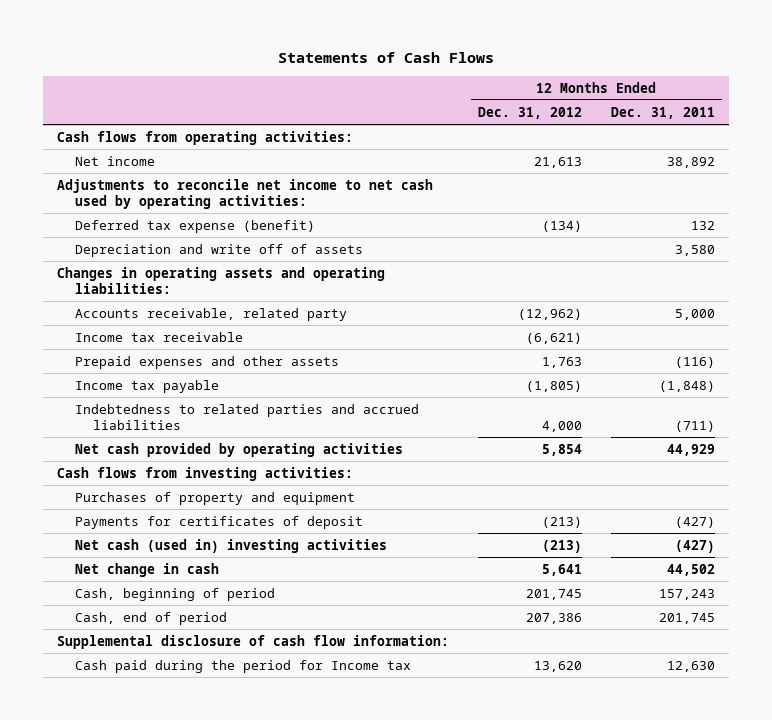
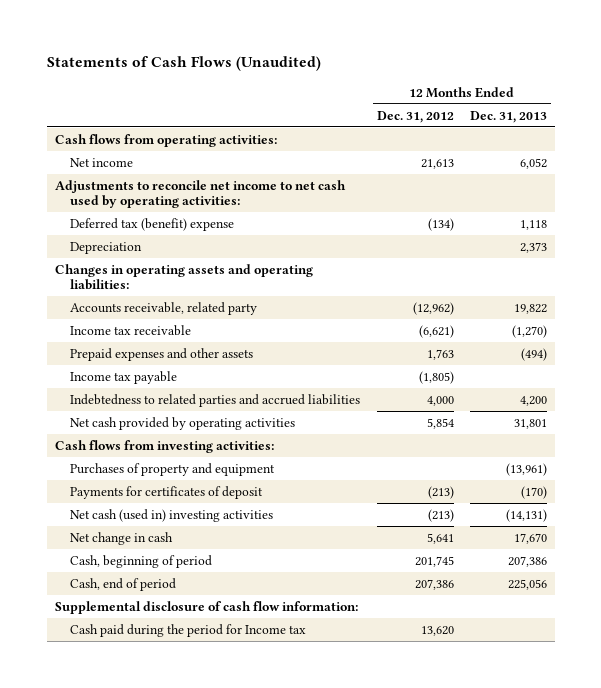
- Statements of Cash Flows
+ Statements of Cash Flows (Unaudited)
- | 12 Months Ended Dec. 31, 2012 | 12 Months Ended Dec. 31, 2011
+ | 12 Months Ended Dec. 31, 2012 | 12 Months Ended Dec. 31, 2013
- Deferred tax expense (benefit) | (134) | 132
- Depreciation and write off of assets | | 3,580
+ Deferred tax (benefit) expense | (134) | 1,118
+ Depreciation | | 2,373

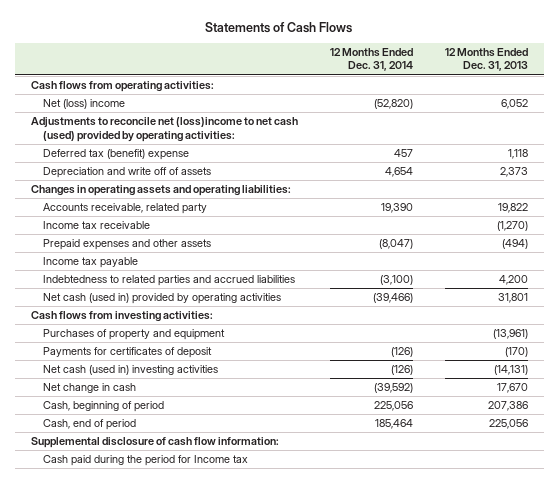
- Statements of Cash Flows (Unaudited)
+ Statements of Cash Flows
- | 12 Months Ended Dec. 31, 2012 | 12 Months Ended Dec. 31, 2013
+ | 12 Months Ended Dec. 31, 2014 | 12 Months Ended Dec. 31, 2013
- Net income | 21,613 | 6,052
- Adjustments to reconcile net income to net cash used by operating activities:
+ Net (loss) income | (52,820) | 6,052
+ Adjustments to reconcile net (loss)income to net cash (used) provided by operating activities:
- Depreciation | | 2,373
+ Depreciation and write off of assets | 4,654 | 2,373
- Net cash provided by operating activities | 5,854 | 31,801
+ Net cash (used in) provided by operating activities | (39,466) | 31,801

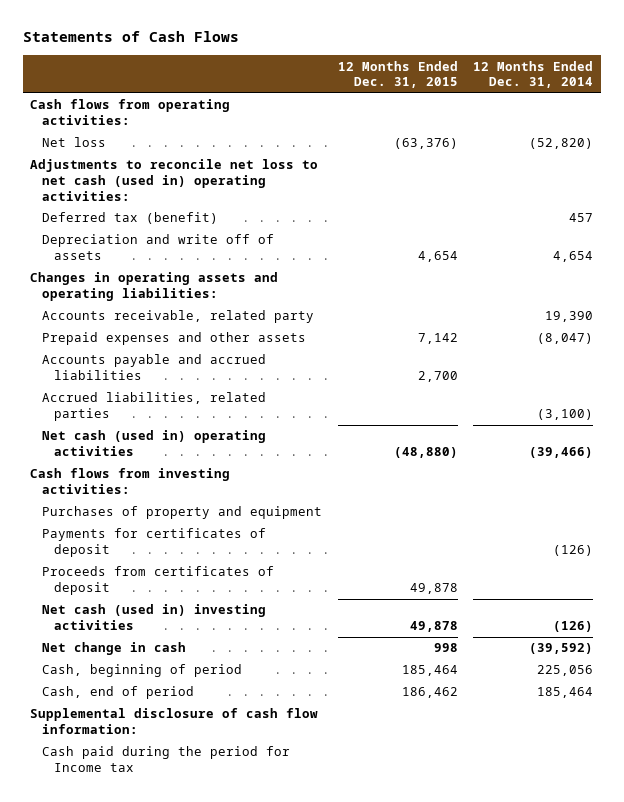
- | 12 Months Ended Dec. 31, 2014 | 12 Months Ended Dec. 31, 2013
+ | 12 Months Ended Dec. 31, 2015 | 12 Months Ended Dec. 31, 2014
- Net (loss) income | (52,820) | 6,052
- Adjustments to reconcile net (loss)income to net cash (used) provided by operating activities:
- Deferred tax (benefit) expense | 457 | 1,118
+ Net loss | (63,376) | (52,820)
+ Adjustments to reconcile net loss to net cash (used in) operating activities:
+ Deferred tax (benefit) | | 457
- Income tax receivable | | (1,270)
- Income tax payable
- Indebtedness to related parties and accrued liabilities | (3,100) | 4,200
- Net cash (used in) provided by operating activities | (39,466) | 31,801
+ Accounts payable and accrued liabilities | 2,700 |
+ Accrued liabilities, related parties | | (3,100)
+ Net cash (used in) operating activities | (48,880) | (39,466)
+ Proceeds from certificates of deposit | 49,878 |

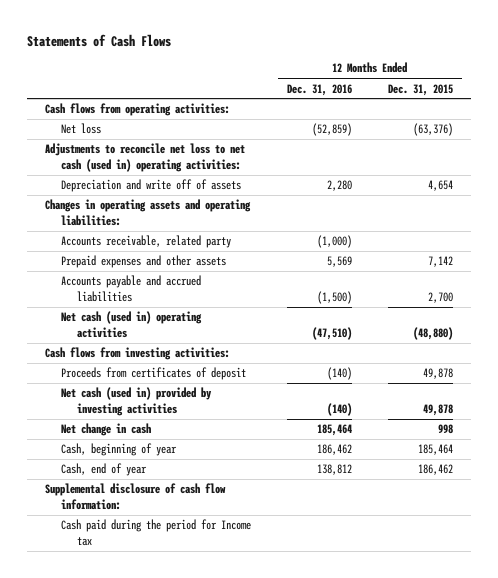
- | 12 Months Ended Dec. 31, 2015 | 12 Months Ended Dec. 31, 2014
+ | 12 Months Ended Dec. 31, 2016 | 12 Months Ended Dec. 31, 2015
- Deferred tax (benefit) | | 457
- Accrued liabilities, related parties | | (3,100)
- Purchases of property and equipment
- Payments for certificates of deposit | | (126)
- Net cash (used in) investing activities | 49,878 | (126)
+ Net cash (used in) provided by investing activities | (140) | 49,878
- Cash, beginning of period | 185,464 | 225,056
- Cash, end of period | 186,462 | 185,464
+ Cash, beginning of year | 186,462 | 185,464
+ Cash, end of year | 138,812 | 186,462

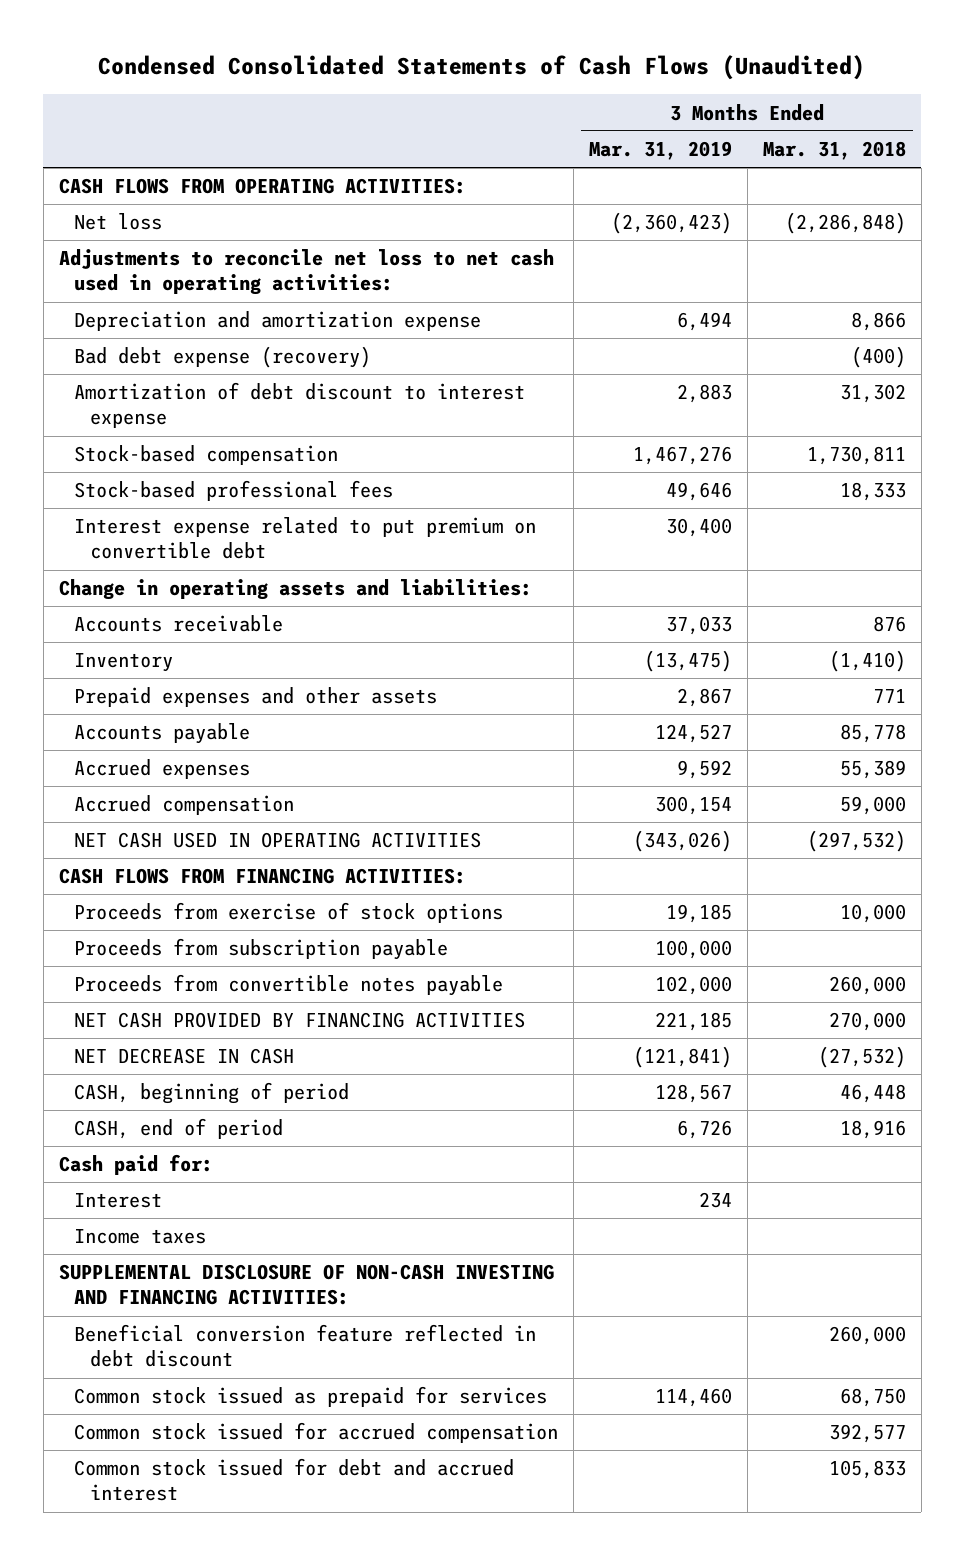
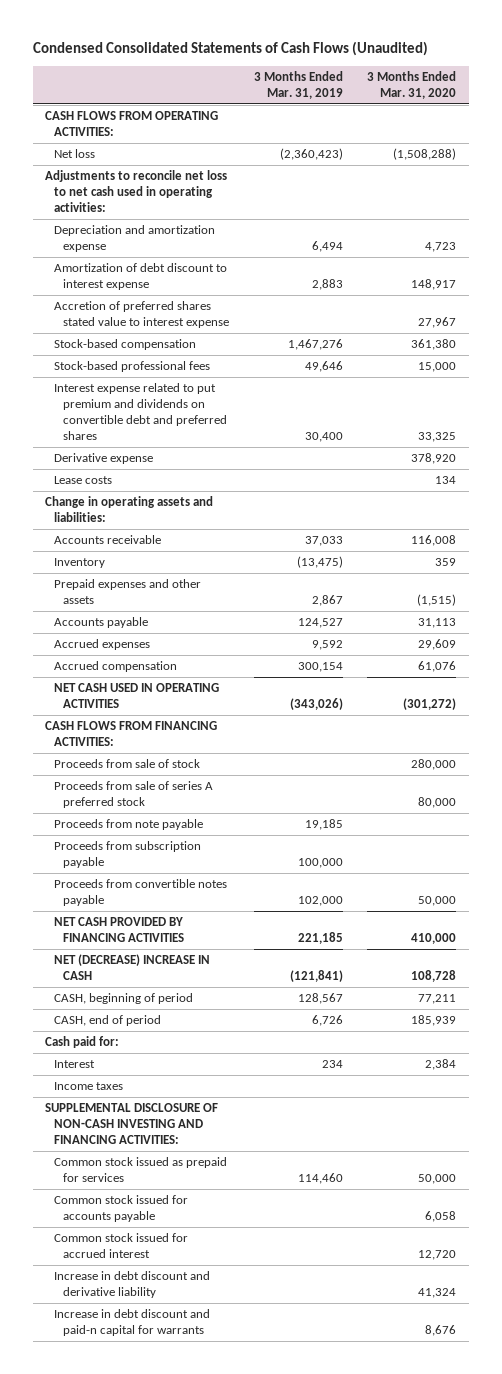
- | 3 Months Ended Mar. 31, 2019 | 3 Months Ended Mar. 31, 2018
+ | 3 Months Ended Mar. 31, 2019 | 3 Months Ended Mar. 31, 2020
- Bad debt expense (recovery) | | (400)
+ Accretion of preferred shares stated value to interest expense | | 27,967
- Interest expense related to put premium on convertible debt | 30,400 |
+ Interest expense related to put premium and dividends on convertible debt and preferred shares | 30,400 | 33,325
+ Derivative expense | | 378,920
+ Lease costs | | 134
- Proceeds from exercise of stock options | 19,185 | 10,000
+ Proceeds from sale of stock | | 280,000
+ Proceeds from sale of series A preferred stock | | 80,000
+ Proceeds from note payable | 19,185 |
- NET DECREASE IN CASH | (121,841) | (27,532)
+ NET (DECREASE) INCREASE IN CASH | (121,841) | 108,728
- Beneficial conversion feature reflected in debt discount | | 260,000
- Common stock issued for accrued compensation | | 392,577
- Common stock issued for debt and accrued interest | | 105,833
+ Common stock issued for accounts payable | | 6,058
+ Common stock issued for accrued interest | | 12,720
+ Increase in debt discount and derivative liability | | 41,324
+ Increase in debt discount and paid-n capital for warrants | | 8,676

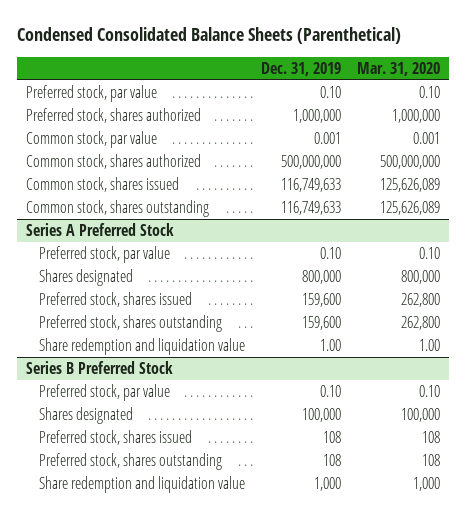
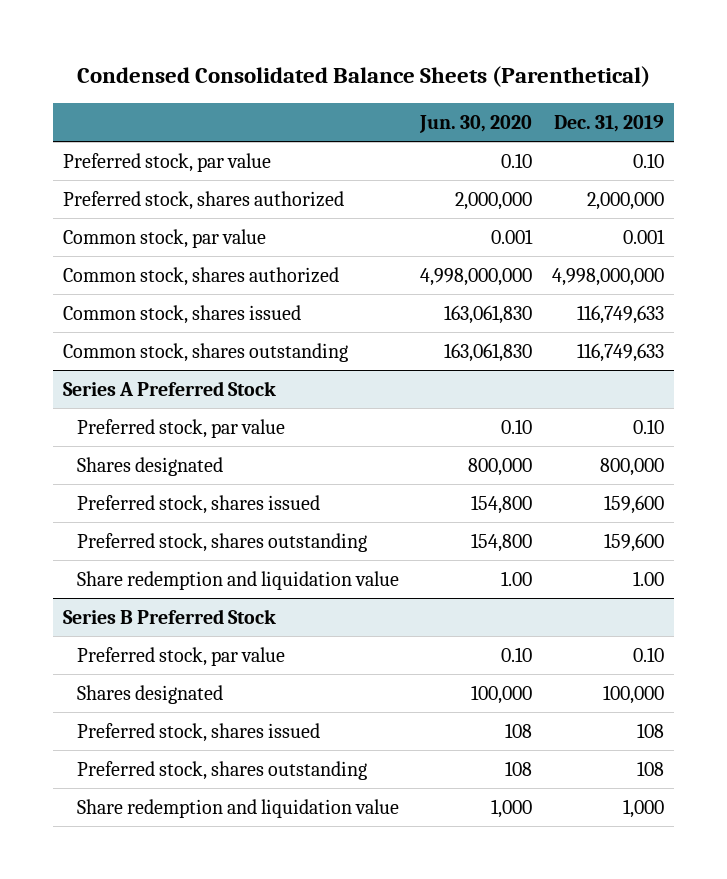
- | Dec. 31, 2019 | Mar. 31, 2020
+ | Jun. 30, 2020 | Dec. 31, 2019
- Preferred stock, shares authorized | 1,000,000 | 1,000,000
+ Preferred stock, shares authorized | 2,000,000 | 2,000,000
- Common stock, shares authorized | 500,000,000 | 500,000,000
+ Common stock, shares authorized | 4,998,000,000 | 4,998,000,000

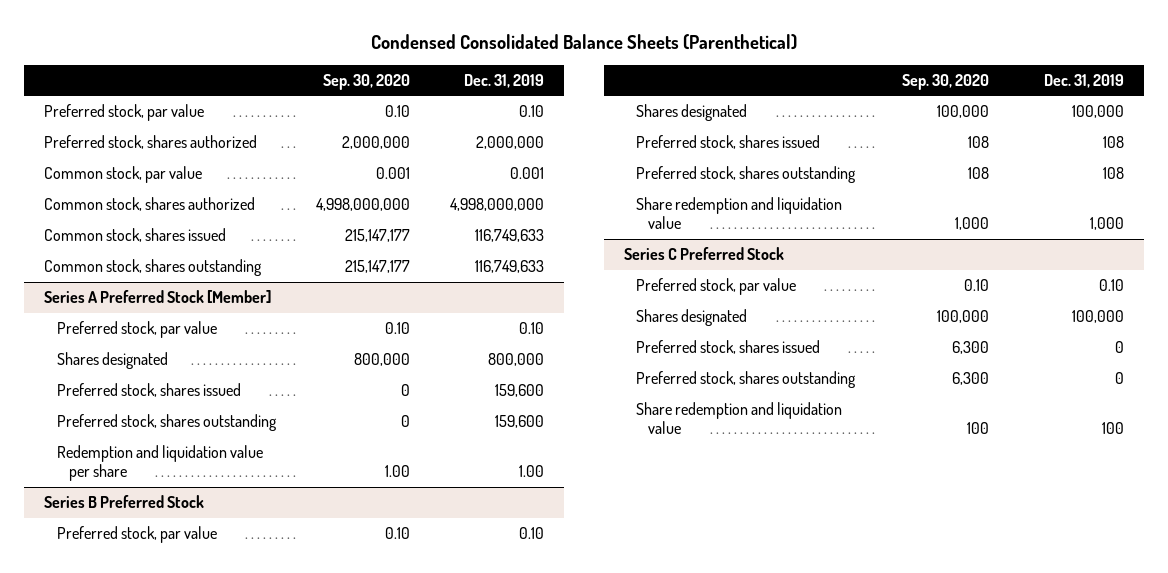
- | Jun. 30, 2020 | Dec. 31, 2019
+ | Sep. 30, 2020 | Dec. 31, 2019
- Series A Preferred Stock
+ Series A Preferred Stock [Member]
- Share redemption and liquidation value | 1.00 | 1.00
+ Redemption and liquidation value per share | 1.00 | 1.00
+ Series C Preferred Stock
+ Preferred stock, par value | 0.10 | 0.10
+ Shares designated | 100,000 | 100,000
+ Preferred stock, shares issued | 6,300 | 0
+ Preferred stock, shares outstanding | 6,300 | 0
+ Share redemption and liquidation value | 100 | 100

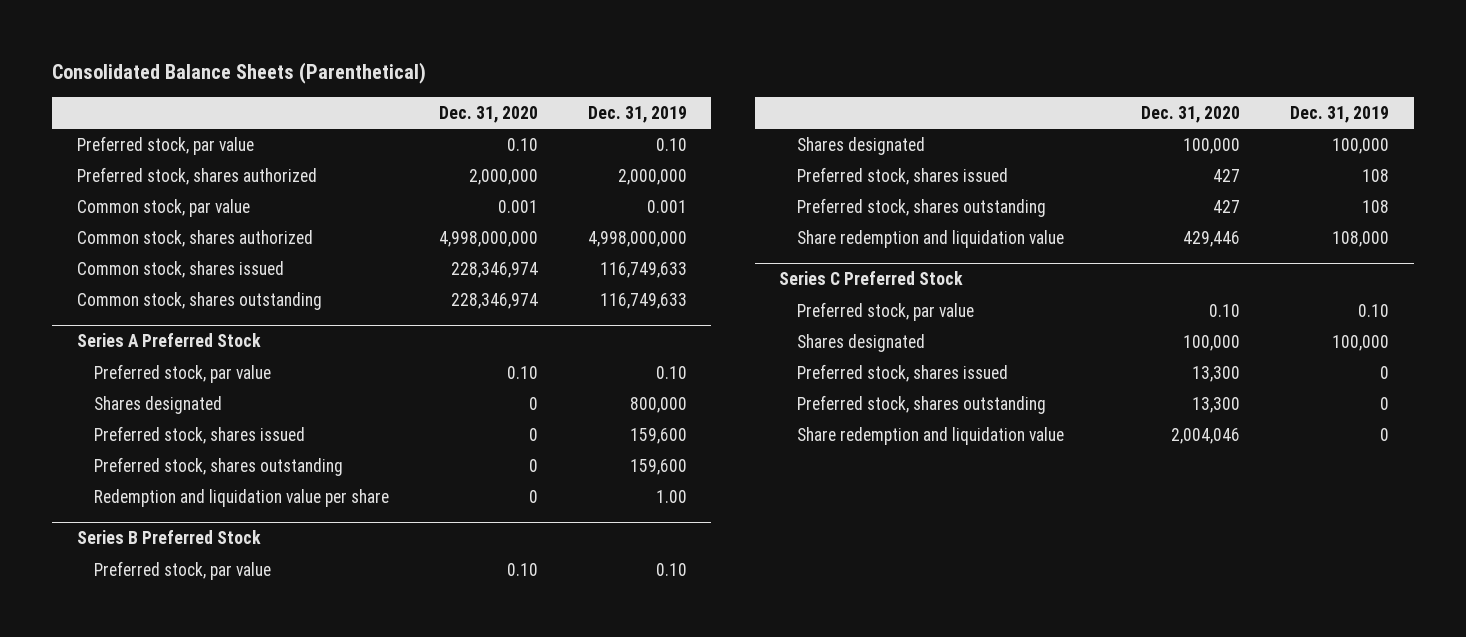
- Condensed Consolidated Balance Sheets (Parenthetical)
+ Consolidated Balance Sheets (Parenthetical)
- | Sep. 30, 2020 | Dec. 31, 2019
+ | Dec. 31, 2020 | Dec. 31, 2019
- Series A Preferred Stock [Member]
+ Series A Preferred Stock
@ Series B Preferred Stock
- Share redemption and liquidation value | 1,000 | 1,000
+ Share redemption and liquidation value | 429,446 | 108,000
@ Series C Preferred Stock
- Share redemption and liquidation value | 100 | 100
+ Share redemption and liquidation value | 2,004,046 | 0

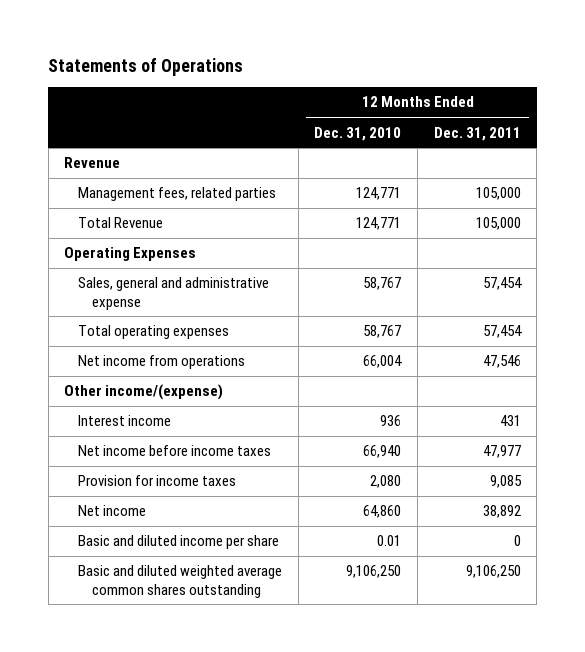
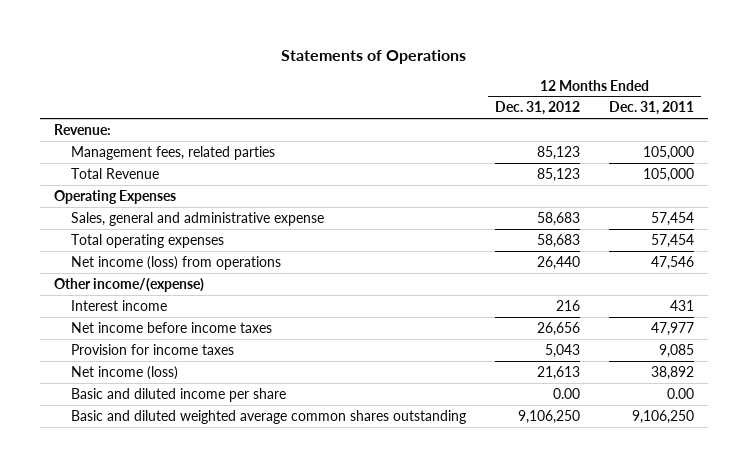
- | 12 Months Ended Dec. 31, 2010 | 12 Months Ended Dec. 31, 2011
+ | 12 Months Ended Dec. 31, 2012 | 12 Months Ended Dec. 31, 2011
- Revenue
+ Revenue:
- Net income from operations | 66,004 | 47,546
+ Net income (loss) from operations | 26,440 | 47,546
- Net income | 64,860 | 38,892
- Basic and diluted income per share | 0.01 | 0
+ Net income (loss) | 21,613 | 38,892
+ Basic and diluted income per share | 0.00 | 0.00

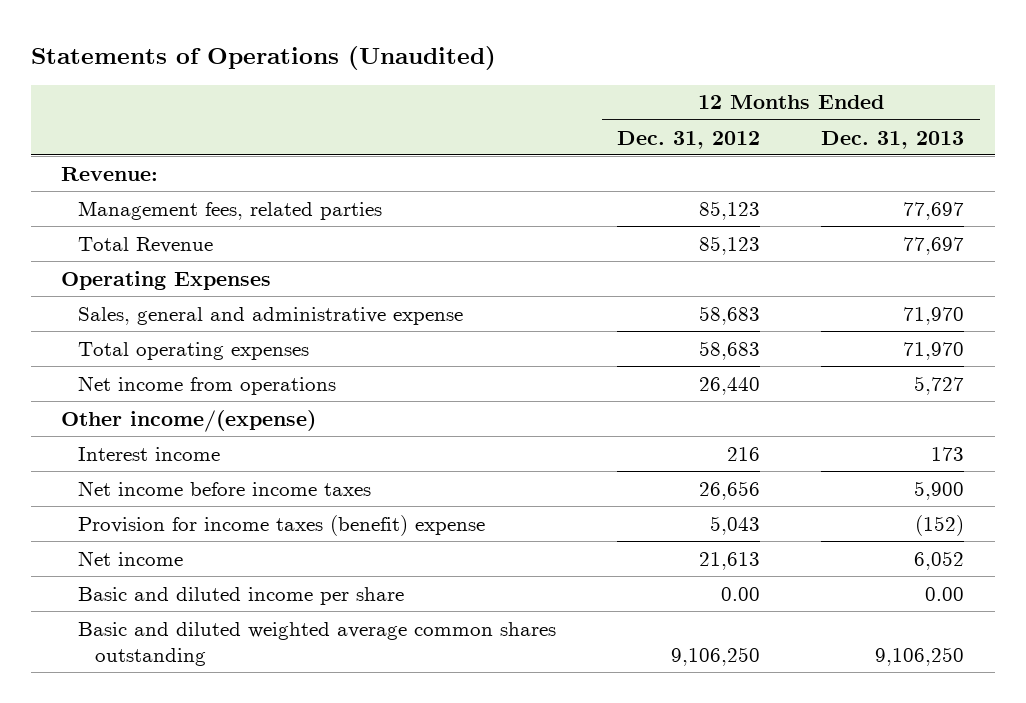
- Statements of Operations
+ Statements of Operations (Unaudited)
- | 12 Months Ended Dec. 31, 2012 | 12 Months Ended Dec. 31, 2011
+ | 12 Months Ended Dec. 31, 2012 | 12 Months Ended Dec. 31, 2013
- Net income (loss) from operations | 26,440 | 47,546
+ Net income from operations | 26,440 | 5,727
- Provision for income taxes | 5,043 | 9,085
- Net income (loss) | 21,613 | 38,892
+ Provision for income taxes (benefit) expense | 5,043 | (152)
+ Net income | 21,613 | 6,052

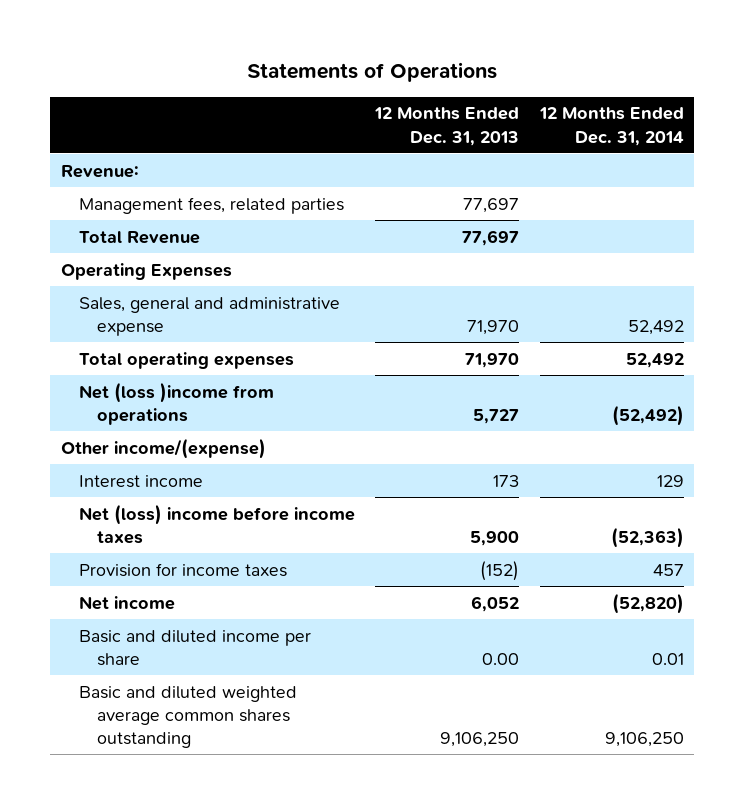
- Statements of Operations (Unaudited)
+ Statements of Operations
- | 12 Months Ended Dec. 31, 2012 | 12 Months Ended Dec. 31, 2013
+ | 12 Months Ended Dec. 31, 2013 | 12 Months Ended Dec. 31, 2014
- Net income from operations | 26,440 | 5,727
+ Net (loss )income from operations | 5,727 | (52,492)
- Net income before income taxes | 26,656 | 5,900
- Provision for income taxes (benefit) expense | 5,043 | (152)
+ Net (loss) income before income taxes | 5,900 | (52,363)
+ Provision for income taxes | (152) | 457

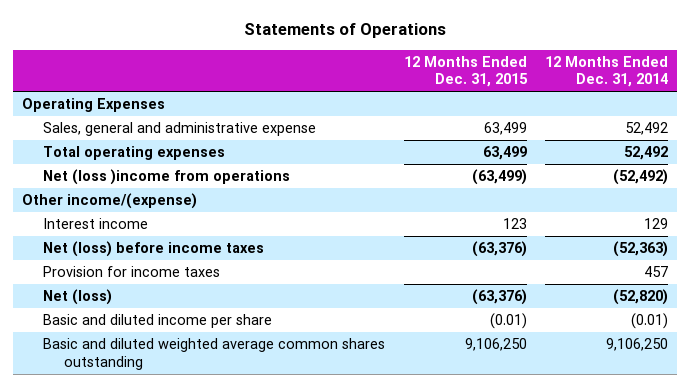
- | 12 Months Ended Dec. 31, 2013 | 12 Months Ended Dec. 31, 2014
+ | 12 Months Ended Dec. 31, 2015 | 12 Months Ended Dec. 31, 2014
- Revenue:
- Management fees, related parties | 77,697 |
- Total Revenue | 77,697 |
- Net (loss) income before income taxes | 5,900 | (52,363)
+ Net (loss) before income taxes | (63,376) | (52,363)
- Net income | 6,052 | (52,820)
- Basic and diluted income per share | 0.00 | 0.01
+ Net (loss) | (63,376) | (52,820)
+ Basic and diluted income per share | (0.01) | (0.01)

